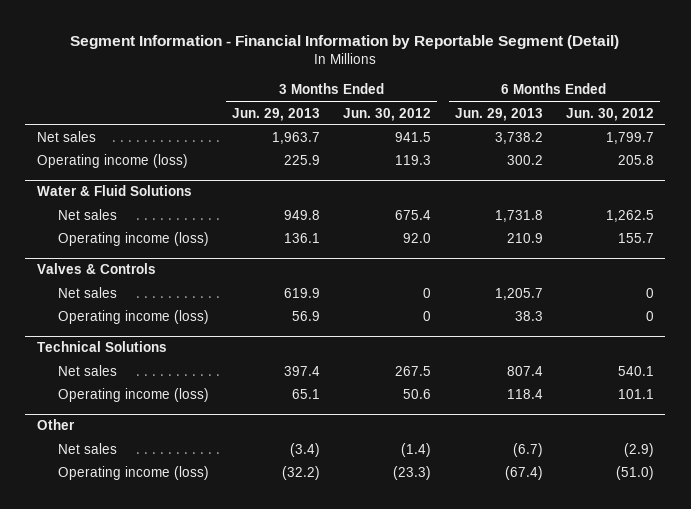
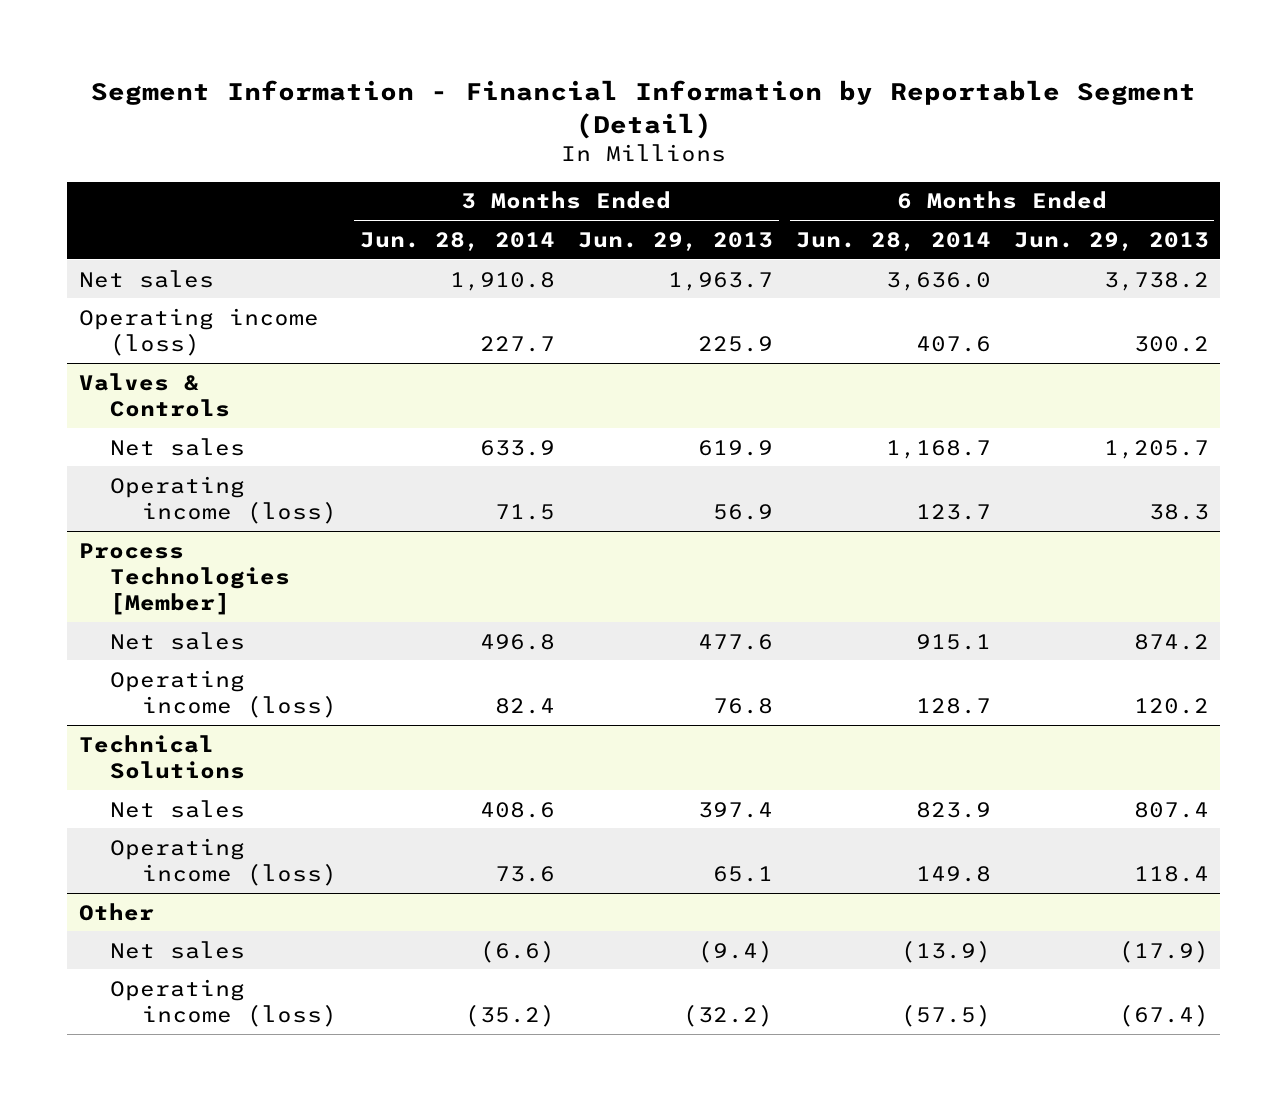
- | 3 Months Ended Jun. 29, 2013 | 3 Months Ended Jun. 30, 2012 | 6 Months Ended Jun. 29, 2013 | 6 Months Ended Jun. 30, 2012
+ | 3 Months Ended Jun. 28, 2014 | 3 Months Ended Jun. 29, 2013 | 6 Months Ended Jun. 28, 2014 | 6 Months Ended Jun. 29, 2013
- Water & Fluid Solutions
- Net sales | 949.8 | 675.4 | 1,731.8 | 1,262.5
- Operating income (loss) | 136.1 | 92.0 | 210.9 | 155.7
+ Process Technologies [Member]
+ Net sales | 496.8 | 477.6 | 915.1 | 874.2
+ Operating income (loss) | 82.4 | 76.8 | 128.7 | 120.2
@ Other
- Net sales | (3.4) | (1.4) | (6.7) | (2.9)
+ Net sales | (6.6) | (9.4) | (13.9) | (17.9)

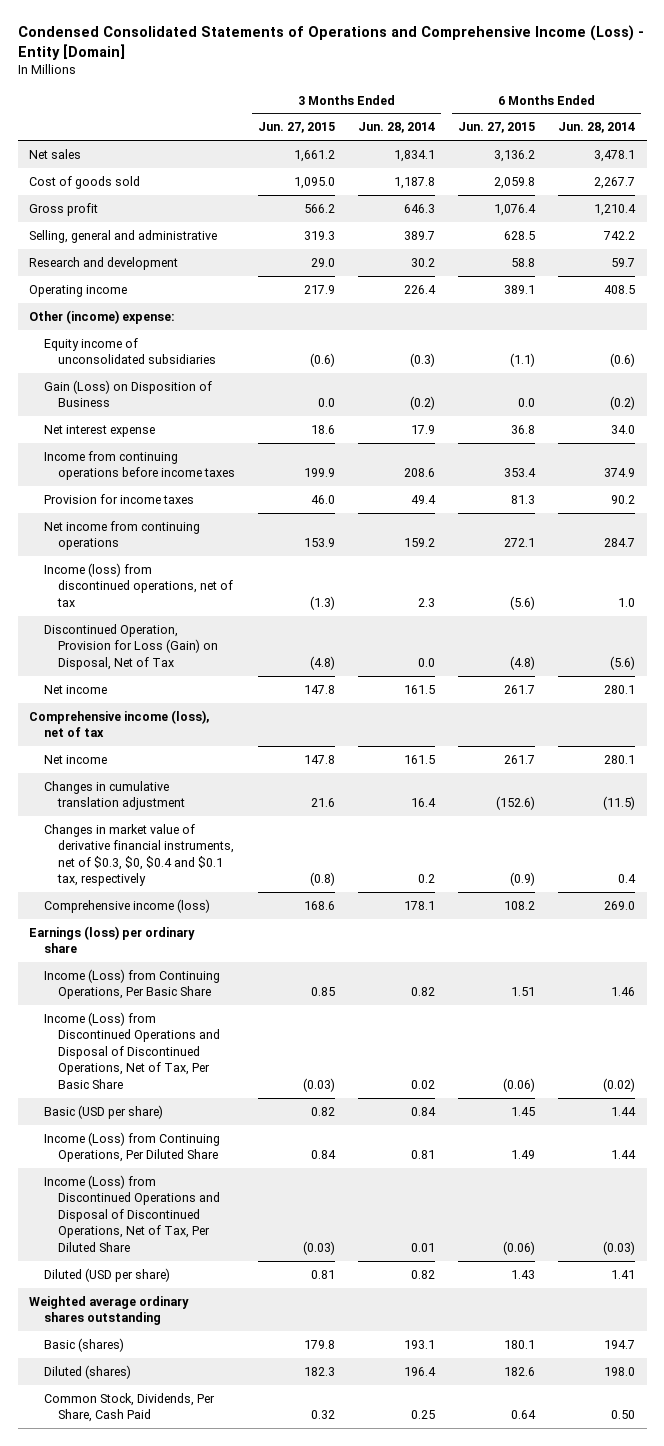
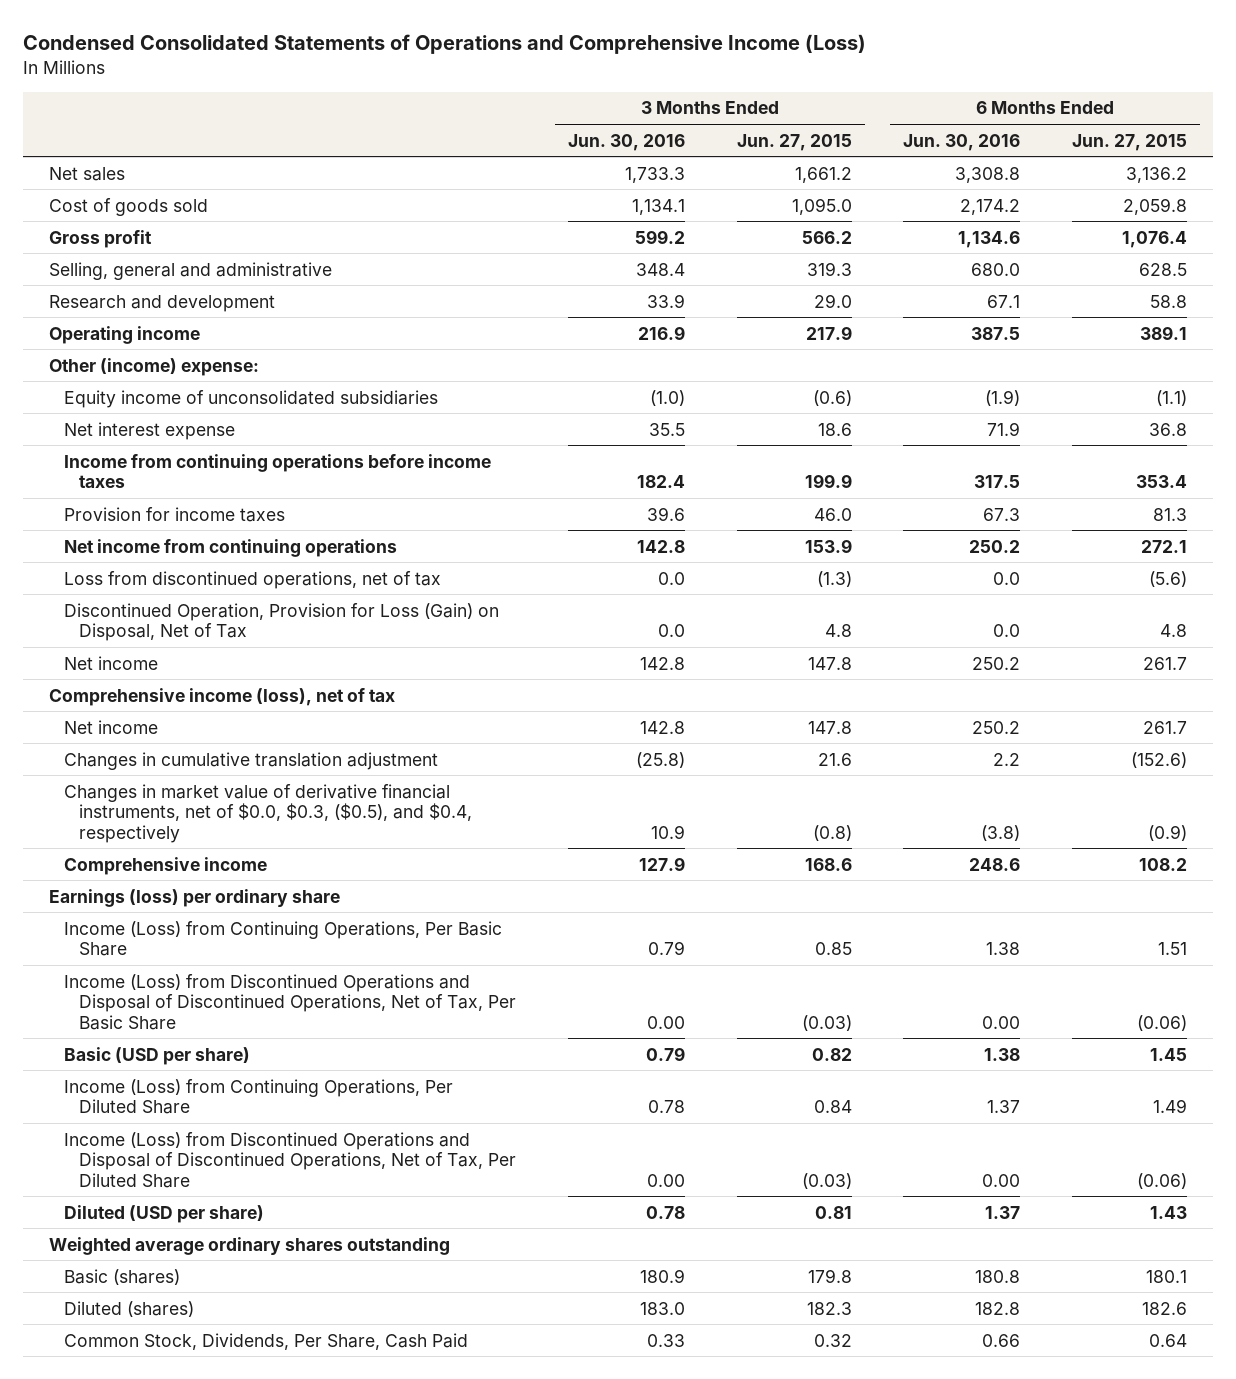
- Condensed Consolidated Statements of Operations and Comprehensive Income (Loss) - Entity [Domain]
+ Condensed Consolidated Statements of Operations and Comprehensive Income (Loss)
- | 3 Months Ended Jun. 27, 2015 | 3 Months Ended Jun. 28, 2014 | 6 Months Ended Jun. 27, 2015 | 6 Months Ended Jun. 28, 2014
+ | 3 Months Ended Jun. 30, 2016 | 3 Months Ended Jun. 27, 2015 | 6 Months Ended Jun. 30, 2016 | 6 Months Ended Jun. 27, 2015
- Gain (Loss) on Disposition of Business | 0.0 | (0.2) | 0.0 | (0.2)
- Income (loss) from discontinued operations, net of tax | (1.3) | 2.3 | (5.6) | 1.0
- Discontinued Operation, Provision for Loss (Gain) on Disposal, Net of Tax | (4.8) | 0.0 | (4.8) | (5.6)
+ Loss from discontinued operations, net of tax | 0.0 | (1.3) | 0.0 | (5.6)
+ Discontinued Operation, Provision for Loss (Gain) on Disposal, Net of Tax | 0.0 | 4.8 | 0.0 | 4.8
- Changes in market value of derivative financial instruments, net of $0.3, $0, $0.4 and $0.1 tax, respectively | (0.8) | 0.2 | (0.9) | 0.4
- Comprehensive income (loss) | 168.6 | 178.1 | 108.2 | 269.0
+ Changes in market value of derivative financial instruments, net of $0.0, $0.3, ($0.5), and $0.4, respectively | 10.9 | (0.8) | (3.8) | (0.9)
+ Comprehensive income | 127.9 | 168.6 | 248.6 | 108.2

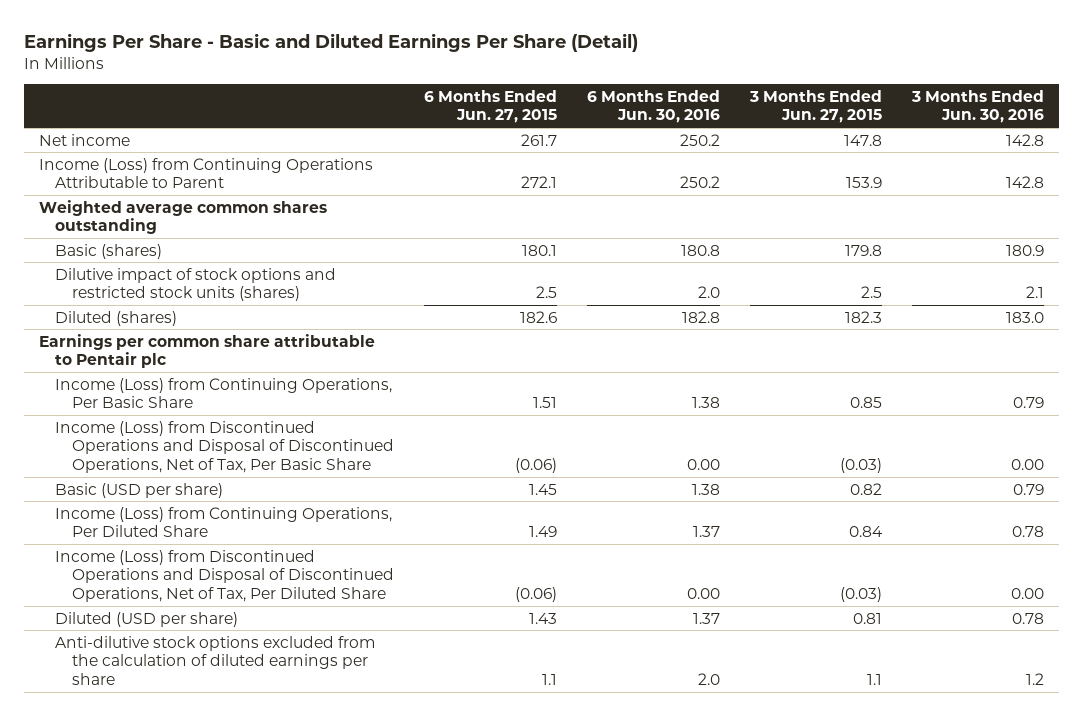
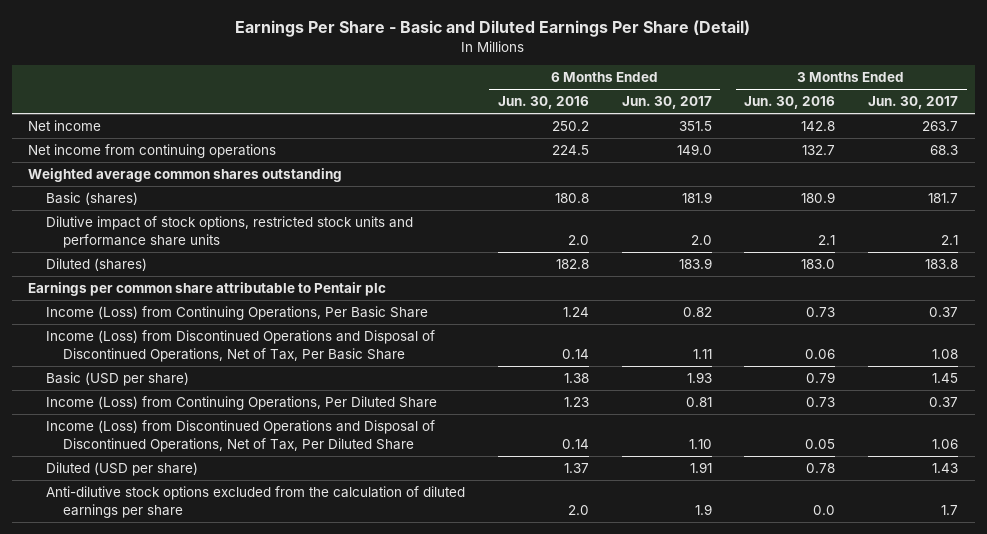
- | 6 Months Ended Jun. 27, 2015 | 6 Months Ended Jun. 30, 2016 | 3 Months Ended Jun. 27, 2015 | 3 Months Ended Jun. 30, 2016
+ | 6 Months Ended Jun. 30, 2016 | 6 Months Ended Jun. 30, 2017 | 3 Months Ended Jun. 30, 2016 | 3 Months Ended Jun. 30, 2017
- Income (Loss) from Continuing Operations Attributable to Parent | 272.1 | 250.2 | 153.9 | 142.8
+ Net income from continuing operations | 224.5 | 149.0 | 132.7 | 68.3
- Dilutive impact of stock options and restricted stock units (shares) | 2.5 | 2.0 | 2.5 | 2.1
+ Dilutive impact of stock options, restricted stock units and performance share units | 2.0 | 2.0 | 2.1 | 2.1
- Income (Loss) from Continuing Operations, Per Basic Share | 1.51 | 1.38 | 0.85 | 0.79
- Income (Loss) from Discontinued Operations and Disposal of Discontinued Operations, Net of Tax, Per Basic Share | (0.06) | 0.00 | (0.03) | 0.00
+ Income (Loss) from Continuing Operations, Per Basic Share | 1.24 | 0.82 | 0.73 | 0.37
+ Income (Loss) from Discontinued Operations and Disposal of Discontinued Operations, Net of Tax, Per Basic Share | 0.14 | 1.11 | 0.06 | 1.08
- Income (Loss) from Continuing Operations, Per Diluted Share | 1.49 | 1.37 | 0.84 | 0.78
- Income (Loss) from Discontinued Operations and Disposal of Discontinued Operations, Net of Tax, Per Diluted Share | (0.06) | 0.00 | (0.03) | 0.00
+ Income (Loss) from Continuing Operations, Per Diluted Share | 1.23 | 0.81 | 0.73 | 0.37
+ Income (Loss) from Discontinued Operations and Disposal of Discontinued Operations, Net of Tax, Per Diluted Share | 0.14 | 1.10 | 0.05 | 1.06
- Anti-dilutive stock options excluded from the calculation of diluted earnings per share | 1.1 | 2.0 | 1.1 | 1.2
+ Anti-dilutive stock options excluded from the calculation of diluted earnings per share | 2.0 | 1.9 | 0.0 | 1.7

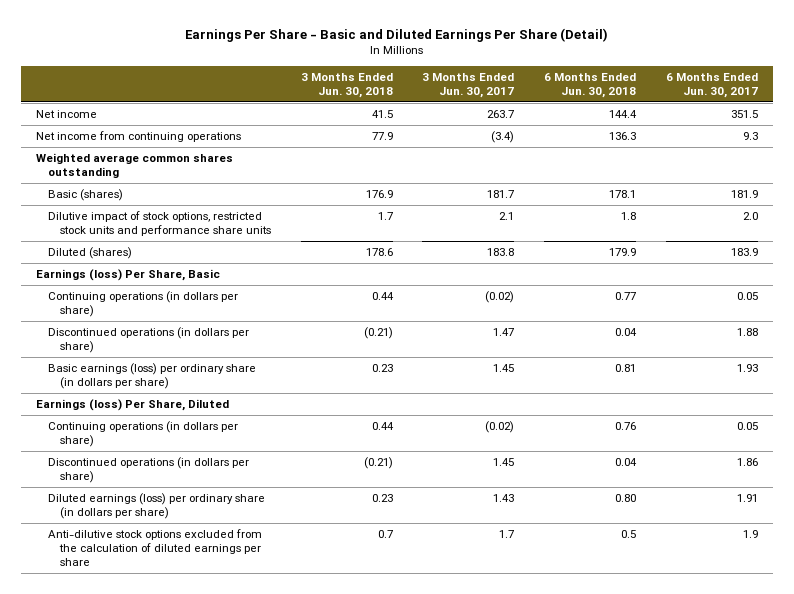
- | 6 Months Ended Jun. 30, 2016 | 6 Months Ended Jun. 30, 2017 | 3 Months Ended Jun. 30, 2016 | 3 Months Ended Jun. 30, 2017
+ | 3 Months Ended Jun. 30, 2018 | 3 Months Ended Jun. 30, 2017 | 6 Months Ended Jun. 30, 2018 | 6 Months Ended Jun. 30, 2017
- Net income from continuing operations | 224.5 | 149.0 | 132.7 | 68.3
+ Net income from continuing operations | 77.9 | (3.4) | 136.3 | 9.3
- Earnings per common share attributable to Pentair plc
- Income (Loss) from Continuing Operations, Per Basic Share | 1.24 | 0.82 | 0.73 | 0.37
- Income (Loss) from Discontinued Operations and Disposal of Discontinued Operations, Net of Tax, Per Basic Share | 0.14 | 1.11 | 0.06 | 1.08
- Basic (USD per share) | 1.38 | 1.93 | 0.79 | 1.45
- Income (Loss) from Continuing Operations, Per Diluted Share | 1.23 | 0.81 | 0.73 | 0.37
- Income (Loss) from Discontinued Operations and Disposal of Discontinued Operations, Net of Tax, Per Diluted Share | 0.14 | 1.10 | 0.05 | 1.06
- Diluted (USD per share) | 1.37 | 1.91 | 0.78 | 1.43
+ Earnings (loss) Per Share, Basic
+ Continuing operations (in dollars per share) | 0.44 | (0.02) | 0.77 | 0.05
+ Discontinued operations (in dollars per share) | (0.21) | 1.47 | 0.04 | 1.88
+ Basic earnings (loss) per ordinary share (in dollars per share) | 0.23 | 1.45 | 0.81 | 1.93
+ Earnings (loss) Per Share, Diluted
+ Continuing operations (in dollars per share) | 0.44 | (0.02) | 0.76 | 0.05
+ Discontinued operations (in dollars per share) | (0.21) | 1.45 | 0.04 | 1.86
+ Diluted earnings (loss) per ordinary share (in dollars per share) | 0.23 | 1.43 | 0.80 | 1.91

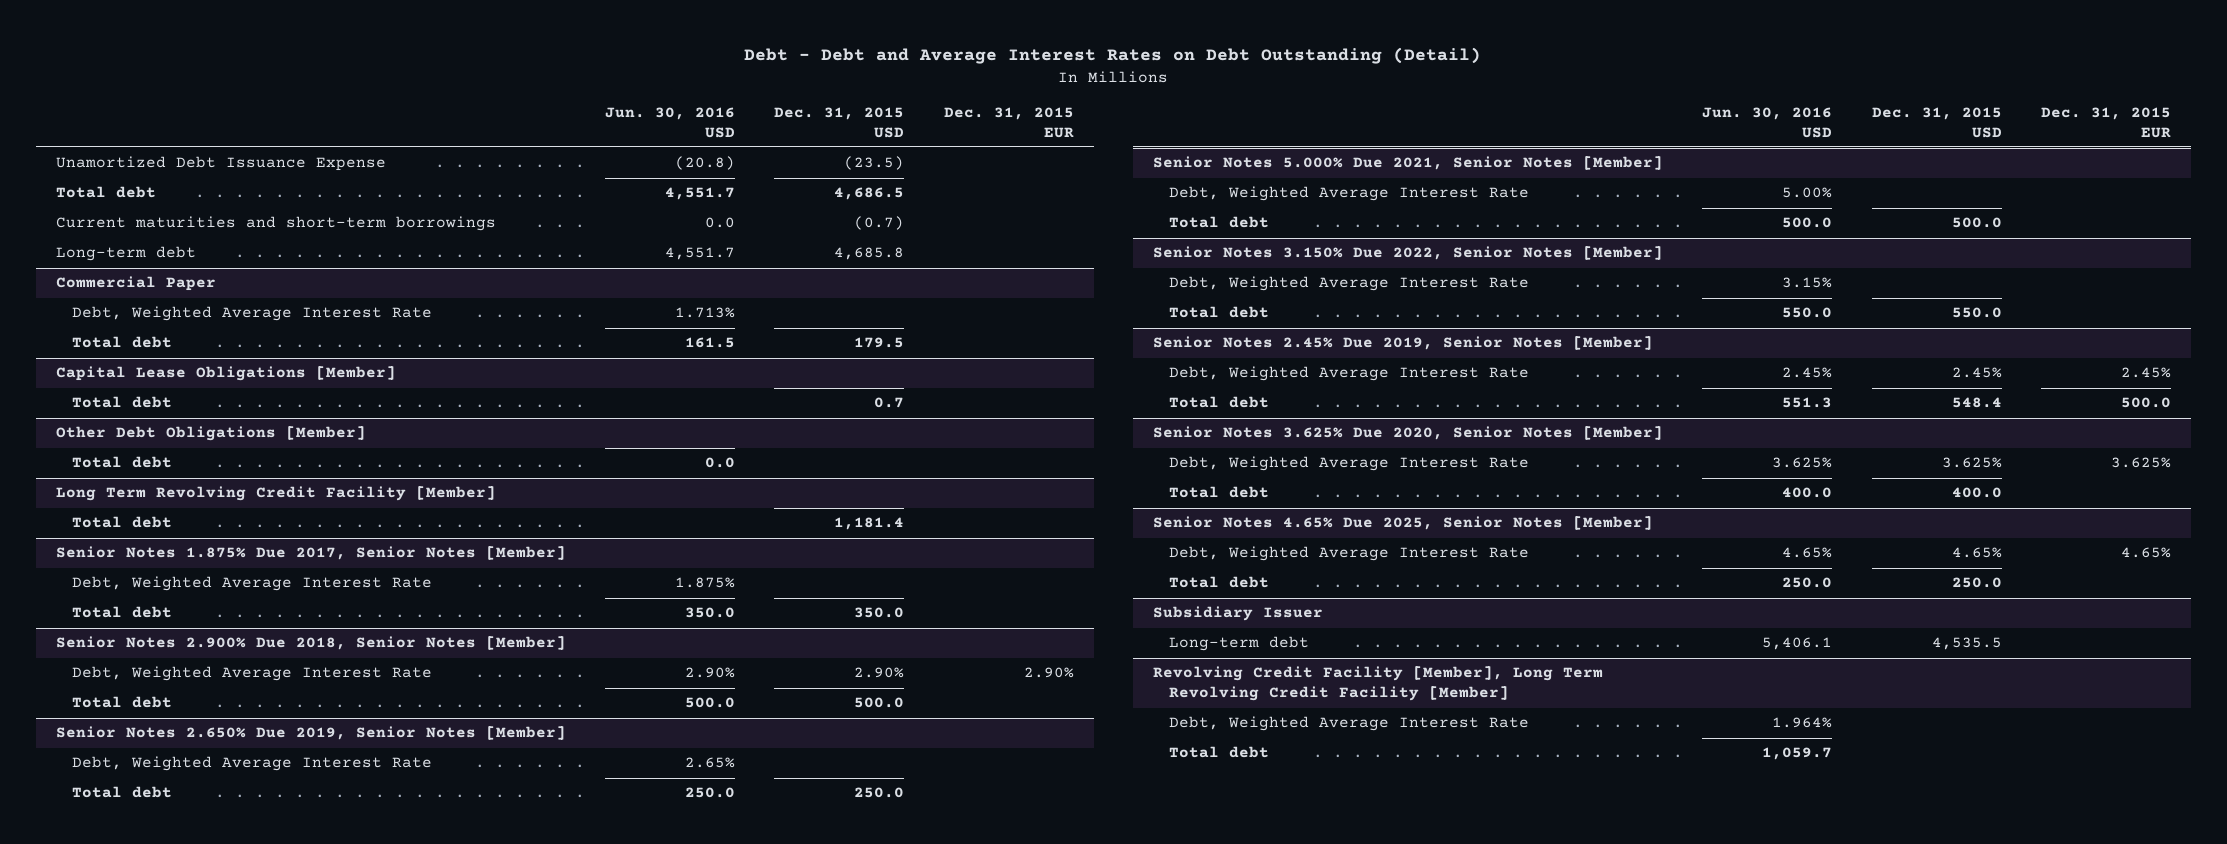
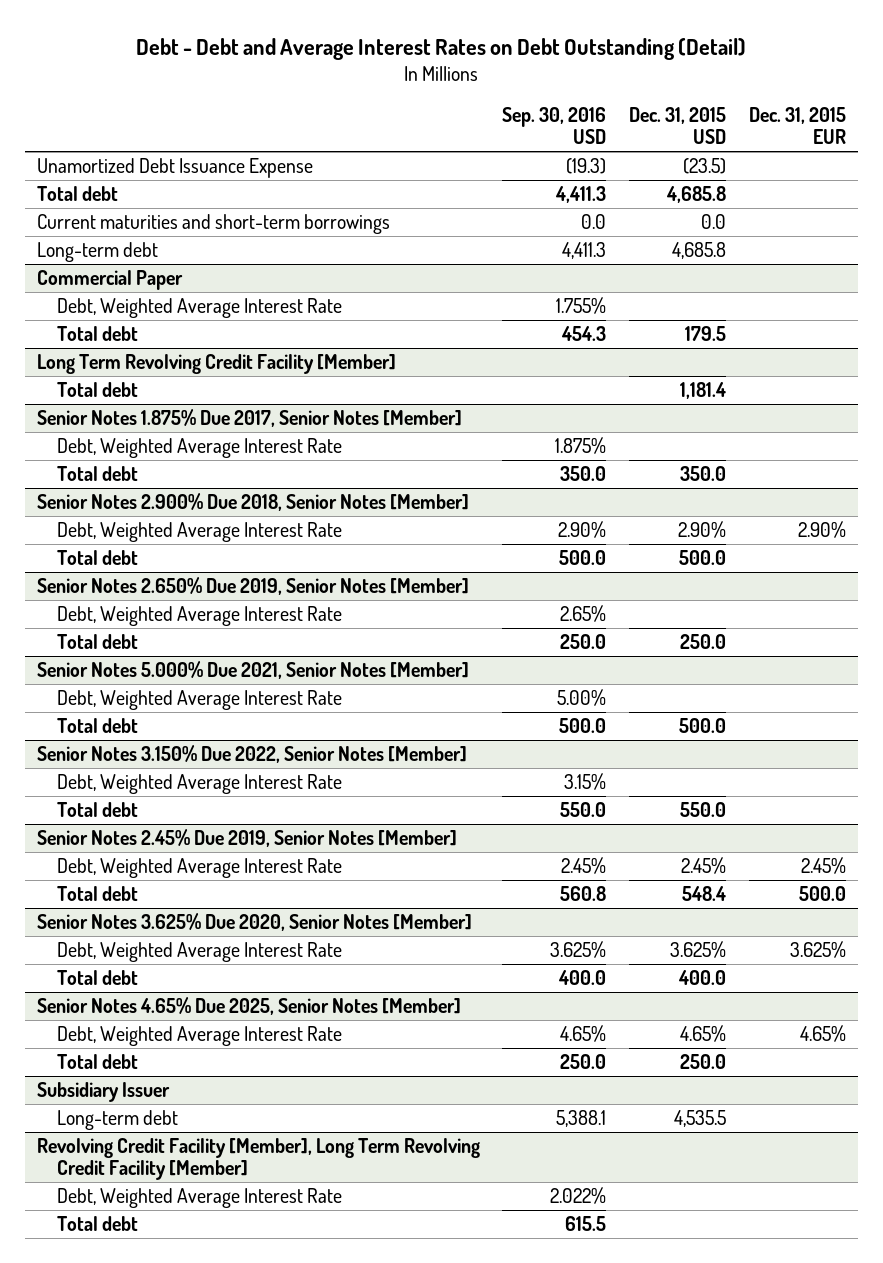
- | Jun. 30, 2016 USD | Dec. 31, 2015 USD | Dec. 31, 2015 EUR
+ | Sep. 30, 2016 USD | Dec. 31, 2015 USD | Dec. 31, 2015 EUR
- Total debt | 4,551.7 | 4,686.5 |
- Current maturities and short-term borrowings | 0.0 | (0.7) |
+ Total debt | 4,411.3 | 4,685.8 |
+ Current maturities and short-term borrowings | 0.0 | 0.0 |
- Capital Lease Obligations [Member]
- Total debt | | 0.7 |
- Other Debt Obligations [Member]
- Total debt | 0.0 | |

